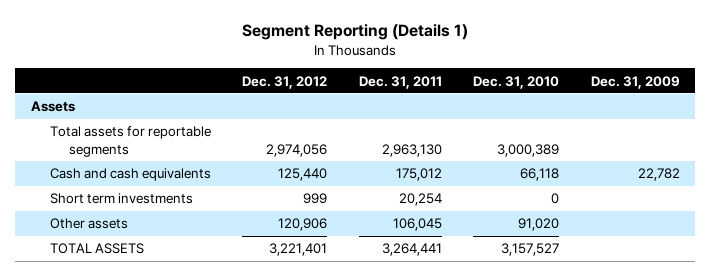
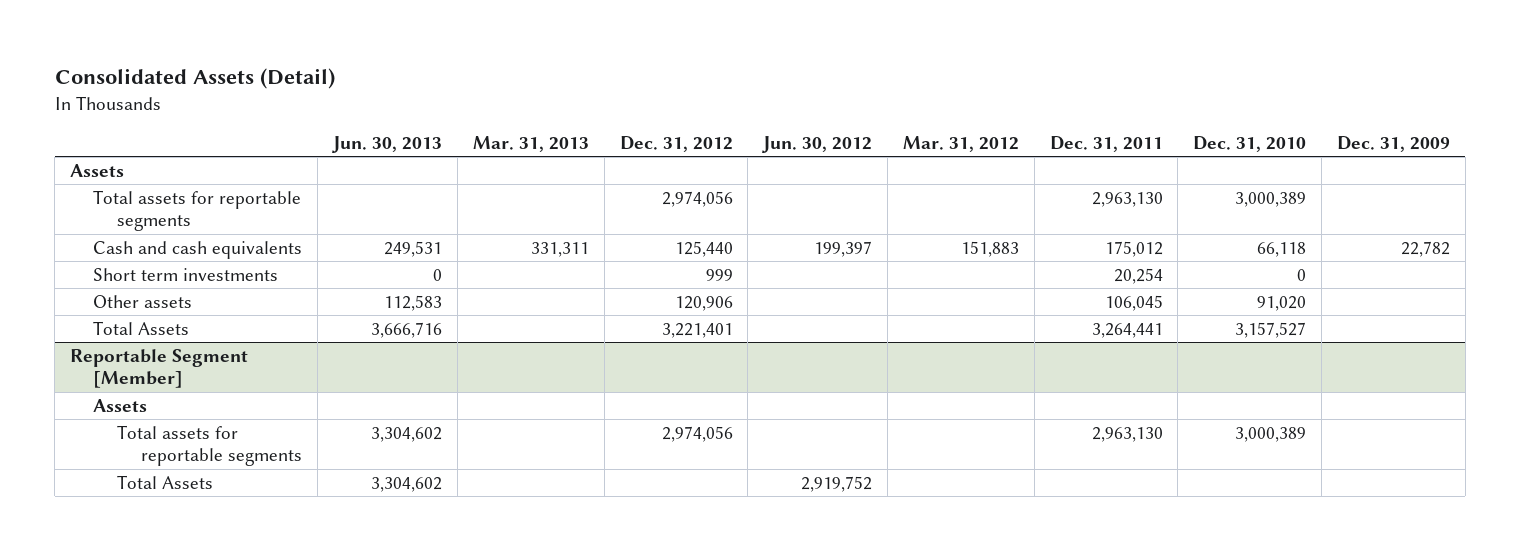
- Segment Reporting (Details 1)
+ Consolidated Assets (Detail)
- | Dec. 31, 2012 | Dec. 31, 2011 | Dec. 31, 2010 | Dec. 31, 2009
+ | Jun. 30, 2013 | Mar. 31, 2013 | Dec. 31, 2012 | Jun. 30, 2012 | Mar. 31, 2012 | Dec. 31, 2011 | Dec. 31, 2010 | Dec. 31, 2009
- TOTAL ASSETS | 3,221,401 | 3,264,441 | 3,157,527 |
+ Total Assets | 3,666,716 | | 3,221,401 | | | 3,264,441 | 3,157,527 |
+ Reportable Segment [Member]
+ Assets
+ Total assets for reportable segments | 3,304,602 | | 2,974,056 | | | 2,963,130 | 3,000,389 |
+ Total Assets | 3,304,602 | | | 2,919,752 | | | |

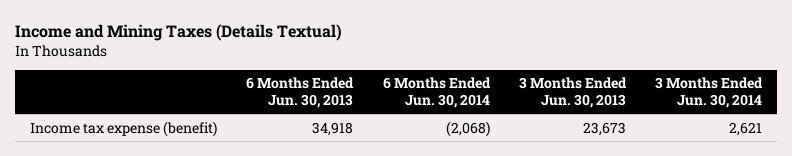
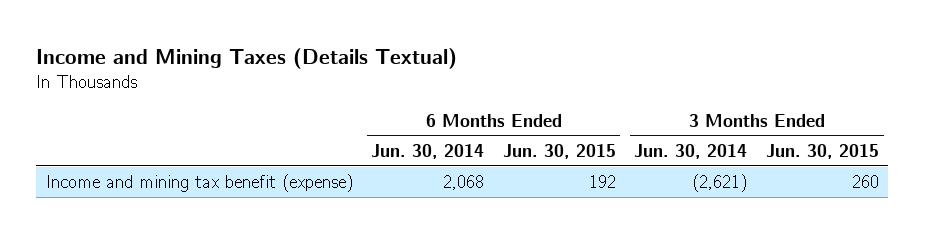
- | 6 Months Ended Jun. 30, 2013 | 6 Months Ended Jun. 30, 2014 | 3 Months Ended Jun. 30, 2013 | 3 Months Ended Jun. 30, 2014
+ | 6 Months Ended Jun. 30, 2014 | 6 Months Ended Jun. 30, 2015 | 3 Months Ended Jun. 30, 2014 | 3 Months Ended Jun. 30, 2015
- Income tax expense (benefit) | 34,918 | (2,068) | 23,673 | 2,621
+ Income and mining tax benefit (expense) | 2,068 | 192 | (2,621) | 260

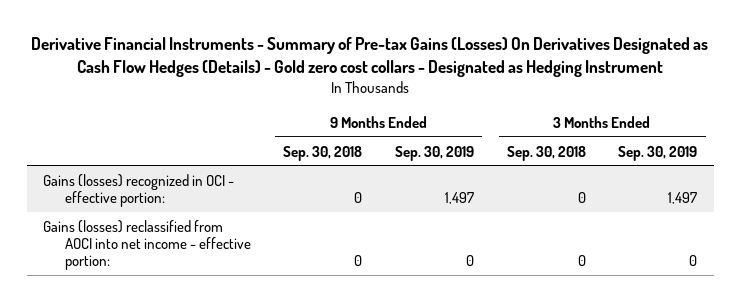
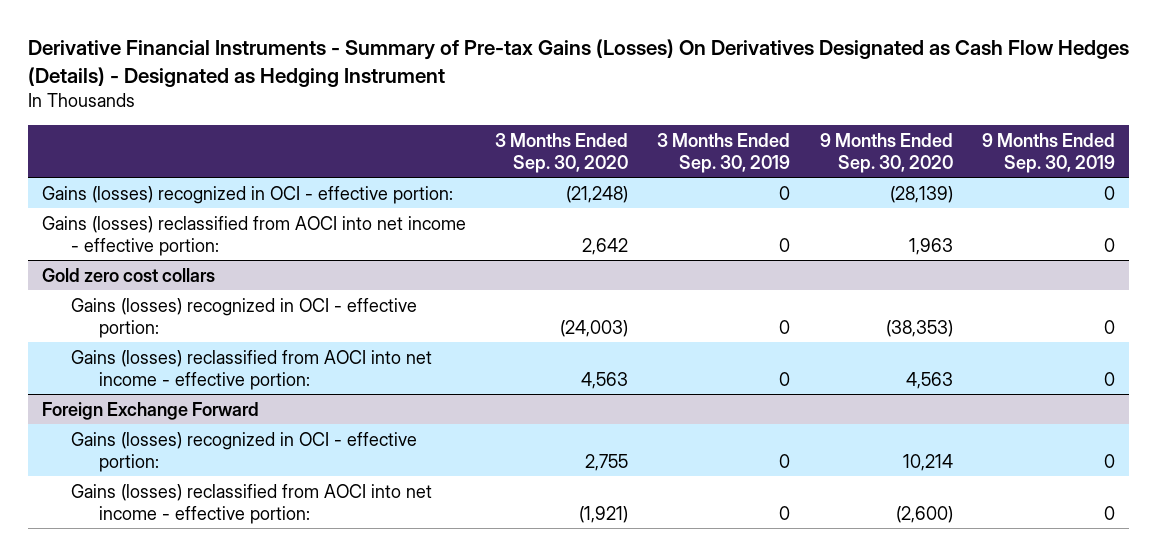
- Derivative Financial Instruments - Summary of Pre-tax Gains (Losses) On Derivatives Designated as Cash Flow Hedges (Details) - Gold zero cost collars - Designated as Hedging Instrument
+ Derivative Financial Instruments - Summary of Pre-tax Gains (Losses) On Derivatives Designated as Cash Flow Hedges (Details) - Designated as Hedging Instrument
- | 9 Months Ended Sep. 30, 2018 | 9 Months Ended Sep. 30, 2019 | 3 Months Ended Sep. 30, 2018 | 3 Months Ended Sep. 30, 2019
+ | 3 Months Ended Sep. 30, 2020 | 3 Months Ended Sep. 30, 2019 | 9 Months Ended Sep. 30, 2020 | 9 Months Ended Sep. 30, 2019
- Gains (losses) recognized in OCI - effective portion: | 0 | 1,497 | 0 | 1,497
+ Gains (losses) recognized in OCI - effective portion: | (21,248) | 0 | (28,139) | 0
+ Gold zero cost collars
+ Gains (losses) recognized in OCI - effective portion: | (24,003) | 0 | (38,353) | 0
+ Gains (losses) reclassified from AOCI into net income - effective portion: | 4,563 | 0 | 4,563 | 0
+ Foreign Exchange Forward
+ Gains (losses) recognized in OCI - effective portion: | 2,755 | 0 | 10,214 | 0
+ Gains (losses) reclassified from AOCI into net income - effective portion: | (1,921) | 0 | (2,600) | 0

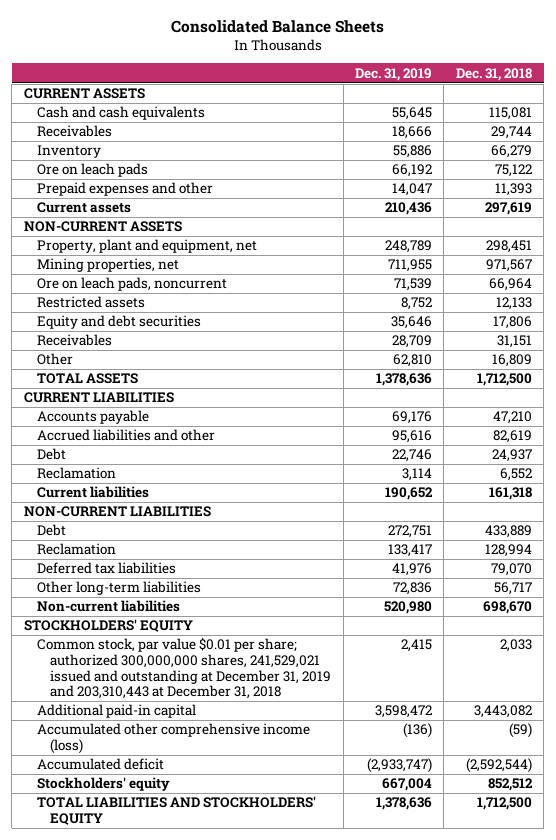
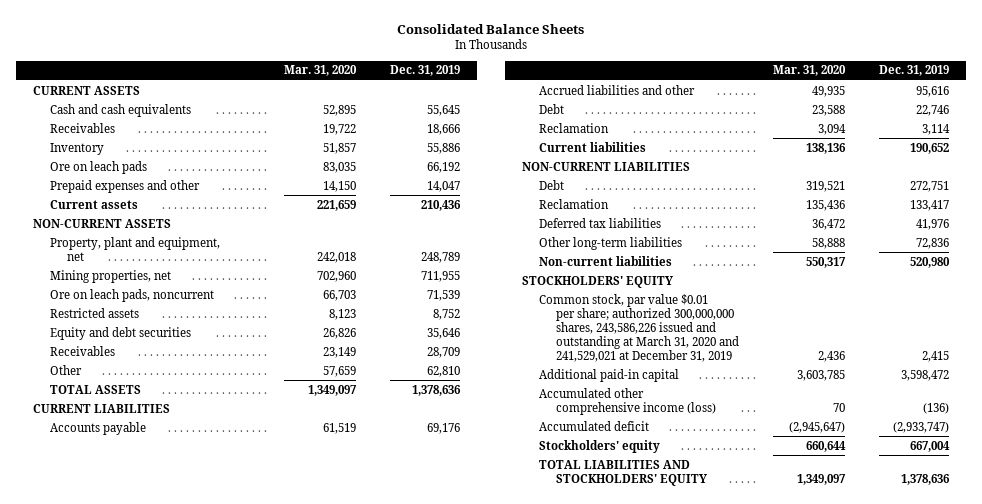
- | Dec. 31, 2019 | Dec. 31, 2018
+ | Mar. 31, 2020 | Dec. 31, 2019
- Common stock, par value $0.01 per share; authorized 300,000,000 shares, 241,529,021 issued and outstanding at December 31, 2019 and 203,310,443 at December 31, 2018 | 2,415 | 2,033
+ Common stock, par value $0.01 per share; authorized 300,000,000 shares, 243,586,226 issued and outstanding at March 31, 2020 and 241,529,021 at December 31, 2019 | 2,436 | 2,415

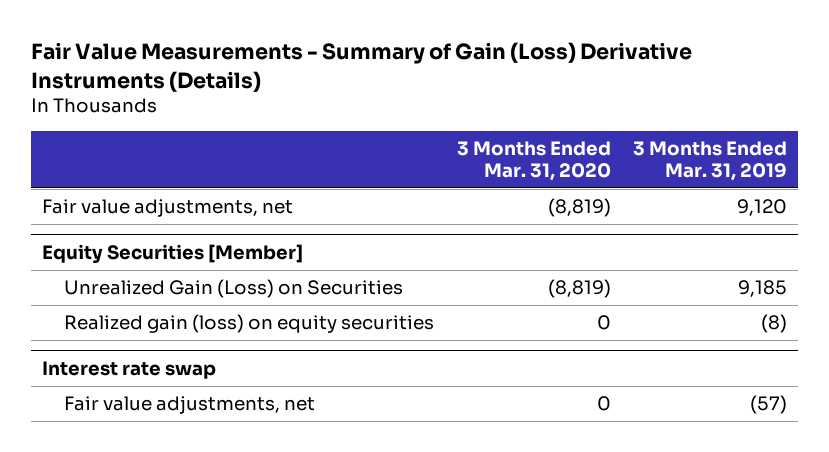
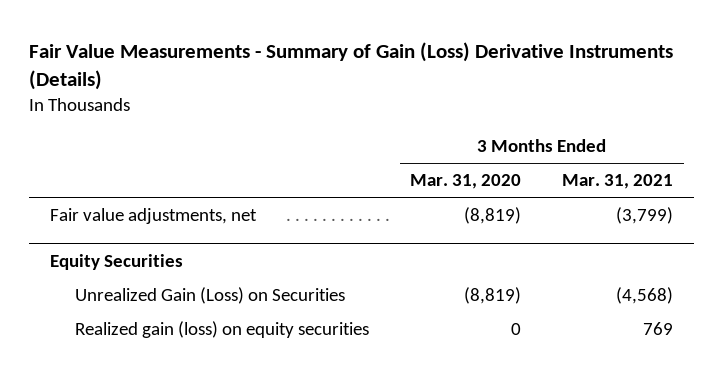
- | 3 Months Ended Mar. 31, 2020 | 3 Months Ended Mar. 31, 2019
+ | 3 Months Ended Mar. 31, 2020 | 3 Months Ended Mar. 31, 2021
- Equity Securities [Member]
+ Equity Securities
- Interest rate swap
- Fair value adjustments, net | 0 | (57)

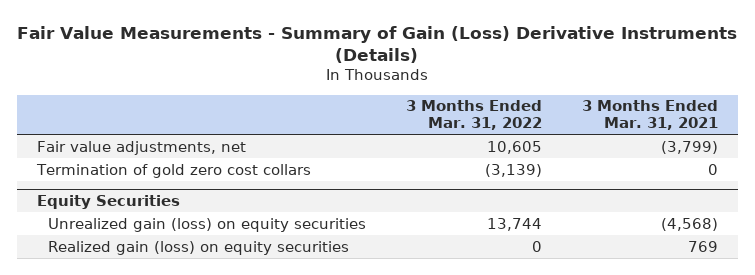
- | 3 Months Ended Mar. 31, 2020 | 3 Months Ended Mar. 31, 2021
+ | 3 Months Ended Mar. 31, 2022 | 3 Months Ended Mar. 31, 2021
+ Termination of gold zero cost collars | (3,139) | 0
@ Equity Securities
- Unrealized Gain (Loss) on Securities | (8,819) | (4,568)
+ Unrealized gain (loss) on equity securities | 13,744 | (4,568)

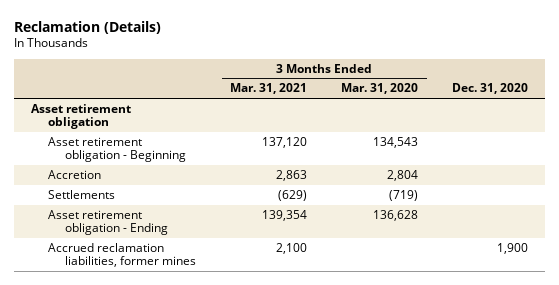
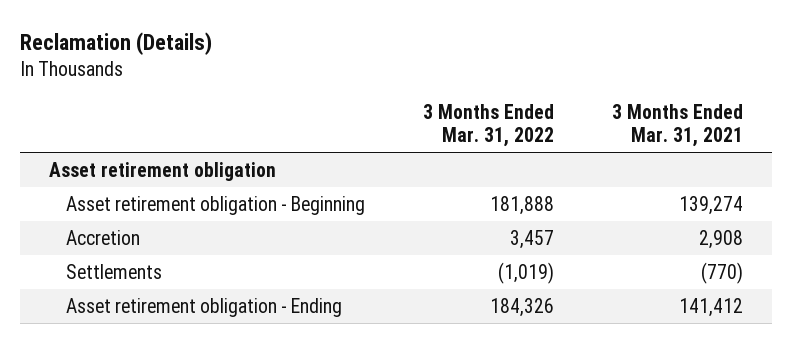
- | 3 Months Ended Mar. 31, 2021 | 3 Months Ended Mar. 31, 2020 | Dec. 31, 2020
+ | 3 Months Ended Mar. 31, 2022 | 3 Months Ended Mar. 31, 2021
- Asset retirement obligation - Beginning | 137,120 | 134,543 |
- Accretion | 2,863 | 2,804 |
- Settlements | (629) | (719) |
- Asset retirement obligation - Ending | 139,354 | 136,628 |
- Accrued reclamation liabilities, former mines | 2,100 | | 1,900
+ Asset retirement obligation - Beginning | 181,888 | 139,274
+ Accretion | 3,457 | 2,908
+ Settlements | (1,019) | (770)
+ Asset retirement obligation - Ending | 184,326 | 141,412

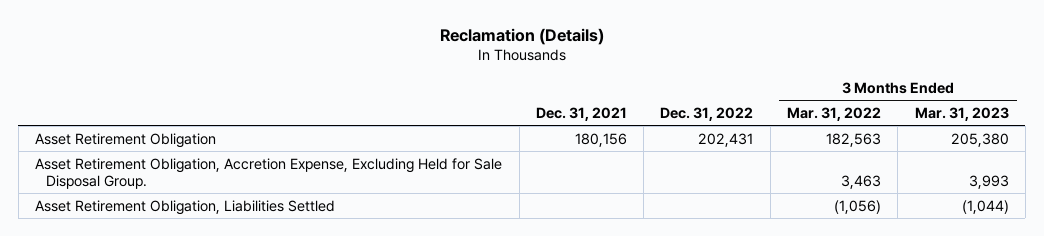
- | 3 Months Ended Mar. 31, 2022 | 3 Months Ended Mar. 31, 2021
+ | Dec. 31, 2021 | Dec. 31, 2022 | 3 Months Ended Mar. 31, 2022 | 3 Months Ended Mar. 31, 2023
- Asset retirement obligation
- Asset retirement obligation - Beginning | 181,888 | 139,274
- Accretion | 3,457 | 2,908
- Settlements | (1,019) | (770)
- Asset retirement obligation - Ending | 184,326 | 141,412
+ Asset Retirement Obligation | 180,156 | 202,431 | 182,563 | 205,380
+ Asset Retirement Obligation, Accretion Expense, Excluding Held for Sale Disposal Group. | | | 3,463 | 3,993
+ Asset Retirement Obligation, Liabilities Settled | | | (1,056) | (1,044)

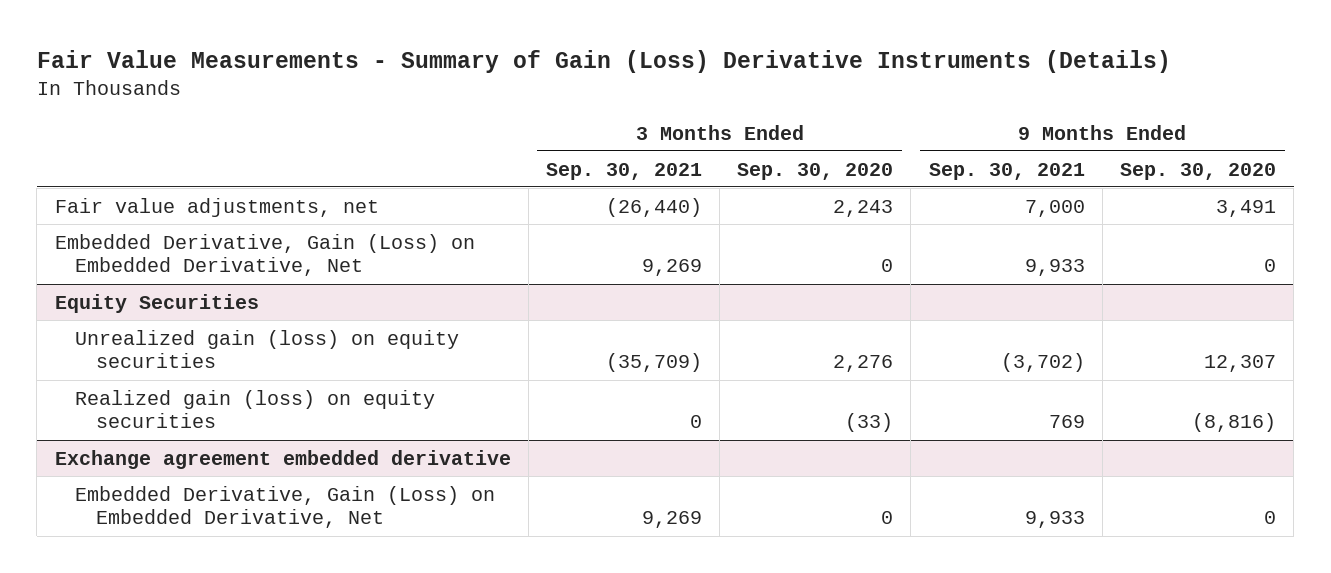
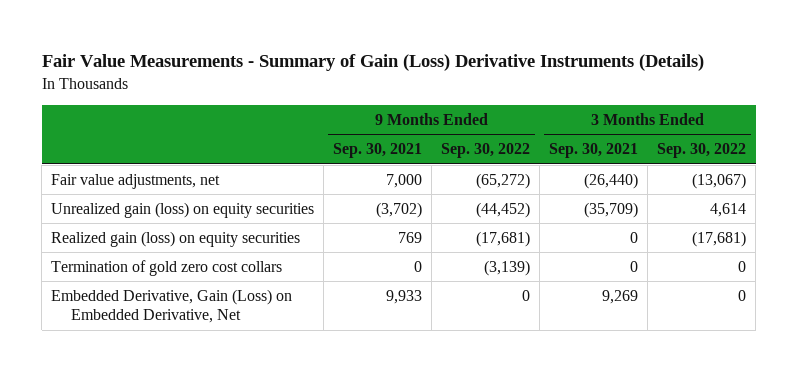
- | 3 Months Ended Sep. 30, 2021 | 3 Months Ended Sep. 30, 2020 | 9 Months Ended Sep. 30, 2021 | 9 Months Ended Sep. 30, 2020
+ | 9 Months Ended Sep. 30, 2021 | 9 Months Ended Sep. 30, 2022 | 3 Months Ended Sep. 30, 2021 | 3 Months Ended Sep. 30, 2022
- Embedded Derivative, Gain (Loss) on Embedded Derivative, Net | 9,269 | 0 | 9,933 | 0
- Equity Securities
- Exchange agreement embedded derivative
+ Termination of gold zero cost collars | 0 | (3,139) | 0 | 0

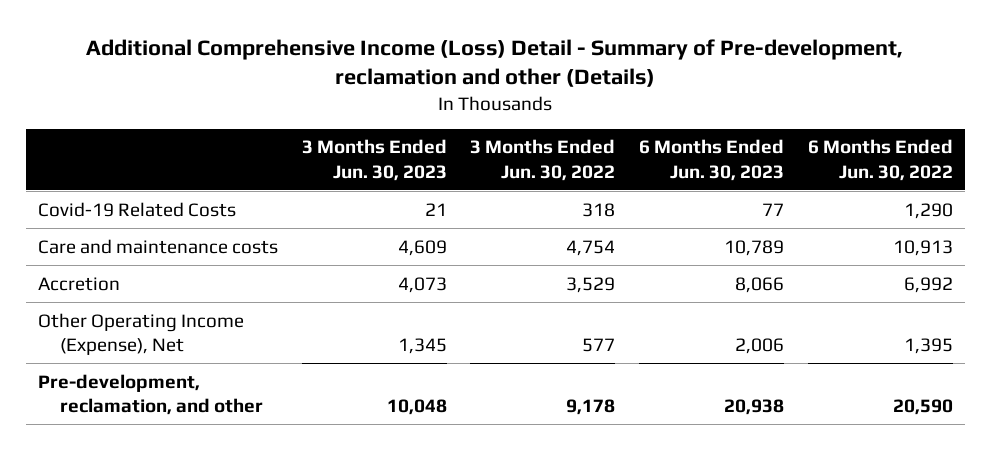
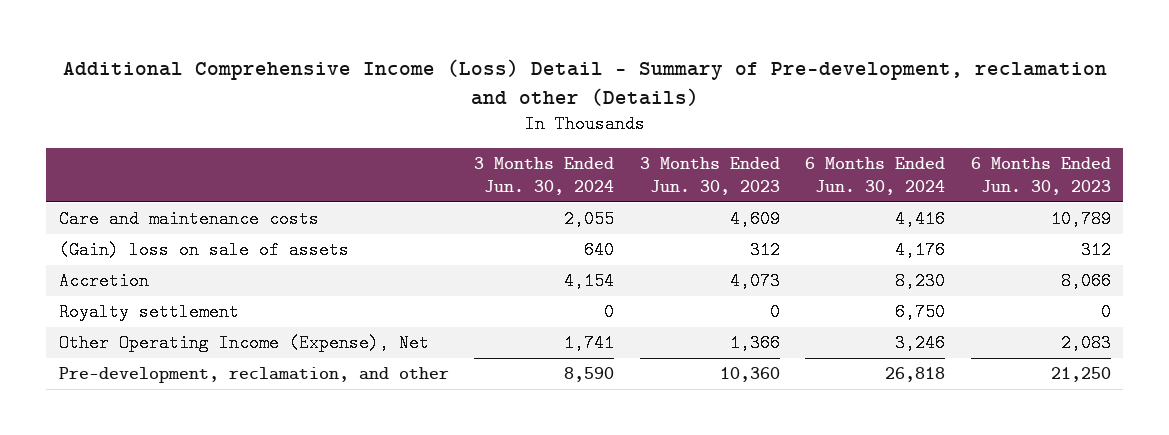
- | 3 Months Ended Jun. 30, 2023 | 3 Months Ended Jun. 30, 2022 | 6 Months Ended Jun. 30, 2023 | 6 Months Ended Jun. 30, 2022
+ | 3 Months Ended Jun. 30, 2024 | 3 Months Ended Jun. 30, 2023 | 6 Months Ended Jun. 30, 2024 | 6 Months Ended Jun. 30, 2023
- Covid-19 Related Costs | 21 | 318 | 77 | 1,290
+ (Gain) loss on sale of assets | 640 | 312 | 4,176 | 312
- Other Operating Income (Expense), Net | 1,345 | 577 | 2,006 | 1,395
- Pre-development, reclamation, and other | 10,048 | 9,178 | 20,938 | 20,590
+ Royalty settlement | 0 | 0 | 6,750 | 0
+ Other Operating Income (Expense), Net | 1,741 | 1,366 | 3,246 | 2,083
+ Pre-development, reclamation, and other | 8,590 | 10,360 | 26,818 | 21,250

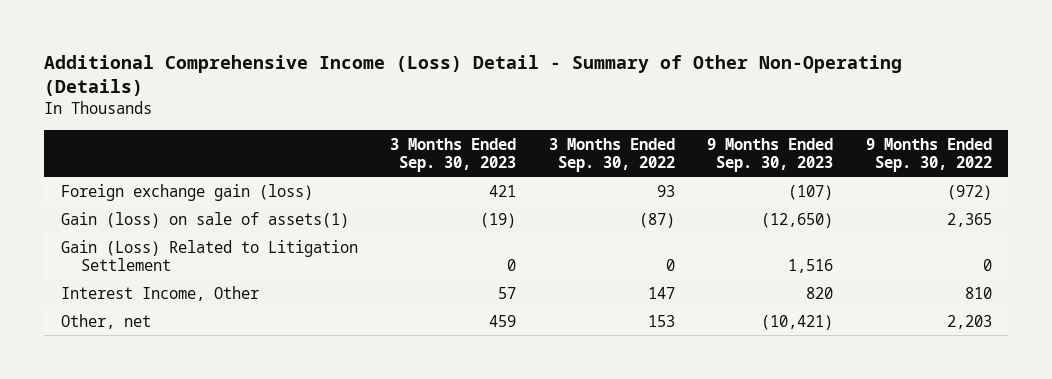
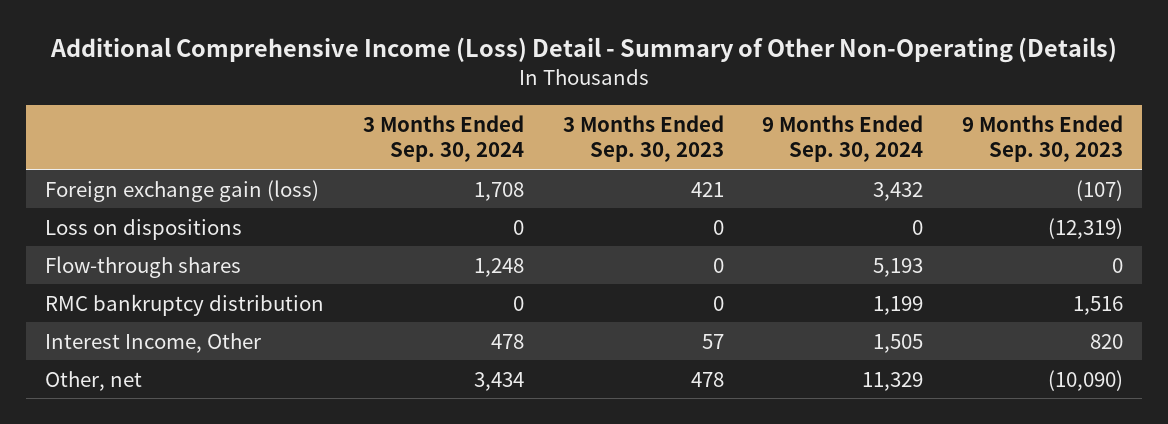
- | 3 Months Ended Sep. 30, 2023 | 3 Months Ended Sep. 30, 2022 | 9 Months Ended Sep. 30, 2023 | 9 Months Ended Sep. 30, 2022
+ | 3 Months Ended Sep. 30, 2024 | 3 Months Ended Sep. 30, 2023 | 9 Months Ended Sep. 30, 2024 | 9 Months Ended Sep. 30, 2023
- Gain (loss) on sale of assets(1) | (19) | (87) | (12,650) | 2,365
- Gain (Loss) Related to Litigation Settlement | 0 | 0 | 1,516 | 0
+ Loss on dispositions | 0 | 0 | 0 | (12,319)
+ Flow-through shares | 1,248 | 0 | 5,193 | 0
+ RMC bankruptcy distribution | 0 | 0 | 1,199 | 1,516
- Other, net | 459 | 153 | (10,421) | 2,203
+ Other, net | 3,434 | 478 | 11,329 | (10,090)

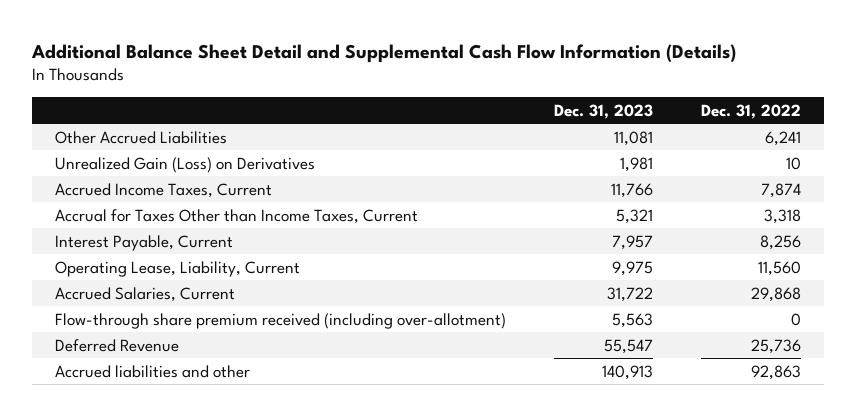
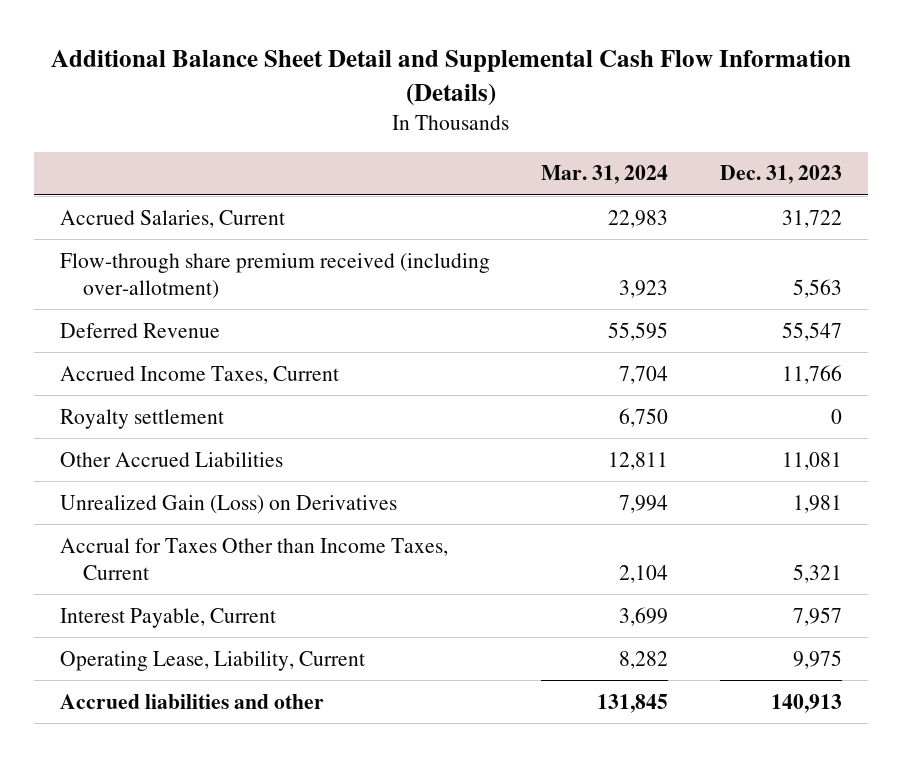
- | Dec. 31, 2023 | Dec. 31, 2022
+ | Mar. 31, 2024 | Dec. 31, 2023
moved up: Accrued Salaries, Current | 22,983 | 31,722
moved up: Flow-through share premium received (including over-allotment) | 3,923 | 5,563
moved up: Deferred Revenue | 55,595 | 55,547
moved up: Accrued Income Taxes, Current | 7,704 | 11,766
+ Royalty settlement | 6,750 | 0

